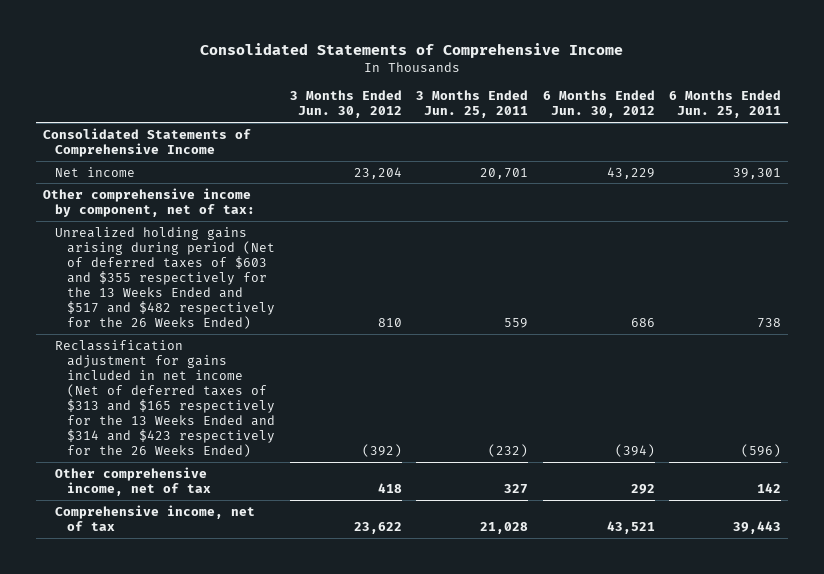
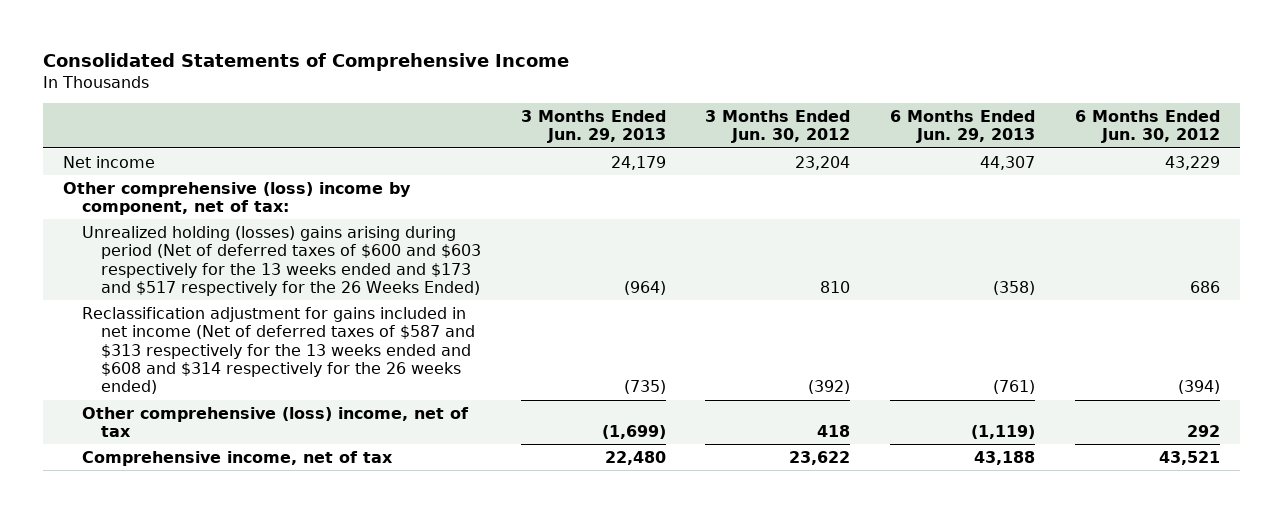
- | 3 Months Ended Jun. 30, 2012 | 3 Months Ended Jun. 25, 2011 | 6 Months Ended Jun. 30, 2012 | 6 Months Ended Jun. 25, 2011
+ | 3 Months Ended Jun. 29, 2013 | 3 Months Ended Jun. 30, 2012 | 6 Months Ended Jun. 29, 2013 | 6 Months Ended Jun. 30, 2012
- Consolidated Statements of Comprehensive Income
- Other comprehensive income by component, net of tax:
- Unrealized holding gains arising during period (Net of deferred taxes of $603 and $355 respectively for the 13 Weeks Ended and $517 and $482 respectively for the 26 Weeks Ended) | 810 | 559 | 686 | 738
- Reclassification adjustment for gains included in net income (Net of deferred taxes of $313 and $165 respectively for the 13 Weeks Ended and $314 and $423 respectively for the 26 Weeks Ended) | (392) | (232) | (394) | (596)
- Other comprehensive income, net of tax | 418 | 327 | 292 | 142
+ Other comprehensive (loss) income by component, net of tax:
+ Unrealized holding (losses) gains arising during period (Net of deferred taxes of $600 and $603 respectively for the 13 weeks ended and $173 and $517 respectively for the 26 Weeks Ended) | (964) | 810 | (358) | 686
+ Reclassification adjustment for gains included in net income (Net of deferred taxes of $587 and $313 respectively for the 13 weeks ended and $608 and $314 respectively for the 26 weeks ended) | (735) | (392) | (761) | (394)
+ Other comprehensive (loss) income, net of tax | (1,699) | 418 | (1,119) | 292

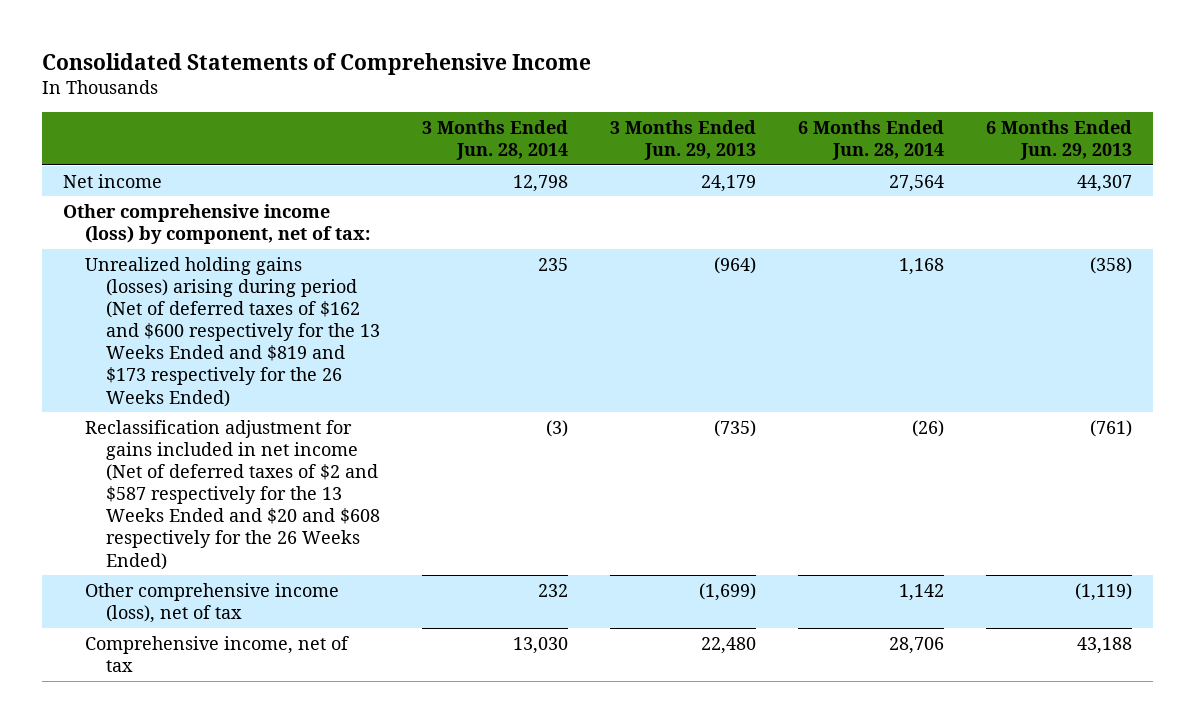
- | 3 Months Ended Jun. 29, 2013 | 3 Months Ended Jun. 30, 2012 | 6 Months Ended Jun. 29, 2013 | 6 Months Ended Jun. 30, 2012
+ | 3 Months Ended Jun. 28, 2014 | 3 Months Ended Jun. 29, 2013 | 6 Months Ended Jun. 28, 2014 | 6 Months Ended Jun. 29, 2013
- Other comprehensive (loss) income by component, net of tax:
- Unrealized holding (losses) gains arising during period (Net of deferred taxes of $600 and $603 respectively for the 13 weeks ended and $173 and $517 respectively for the 26 Weeks Ended) | (964) | 810 | (358) | 686
- Reclassification adjustment for gains included in net income (Net of deferred taxes of $587 and $313 respectively for the 13 weeks ended and $608 and $314 respectively for the 26 weeks ended) | (735) | (392) | (761) | (394)
- Other comprehensive (loss) income, net of tax | (1,699) | 418 | (1,119) | 292
+ Other comprehensive income (loss) by component, net of tax:
+ Unrealized holding gains (losses) arising during period (Net of deferred taxes of $162 and $600 respectively for the 13 Weeks Ended and $819 and $173 respectively for the 26 Weeks Ended) | 235 | (964) | 1,168 | (358)
+ Reclassification adjustment for gains included in net income (Net of deferred taxes of $2 and $587 respectively for the 13 Weeks Ended and $20 and $608 respectively for the 26 Weeks Ended) | (3) | (735) | (26) | (761)
+ Other comprehensive income (loss), net of tax | 232 | (1,699) | 1,142 | (1,119)

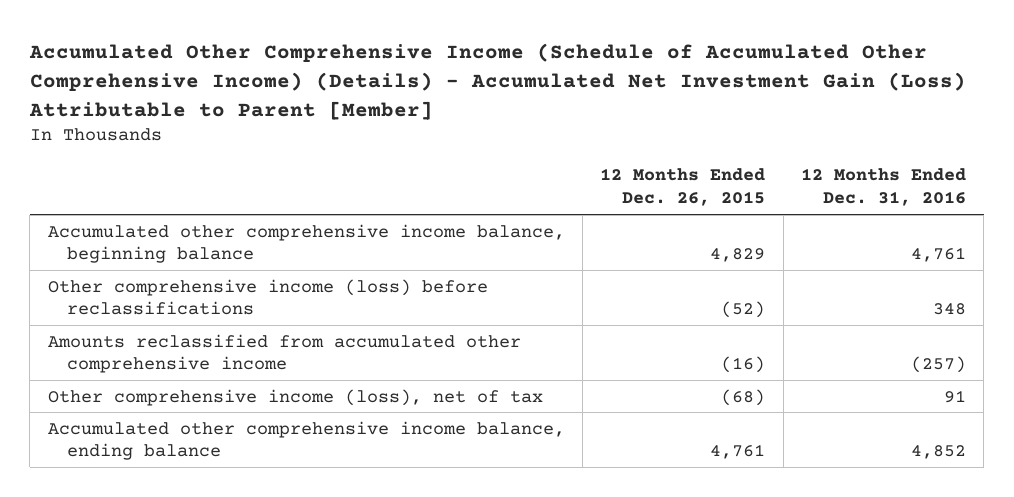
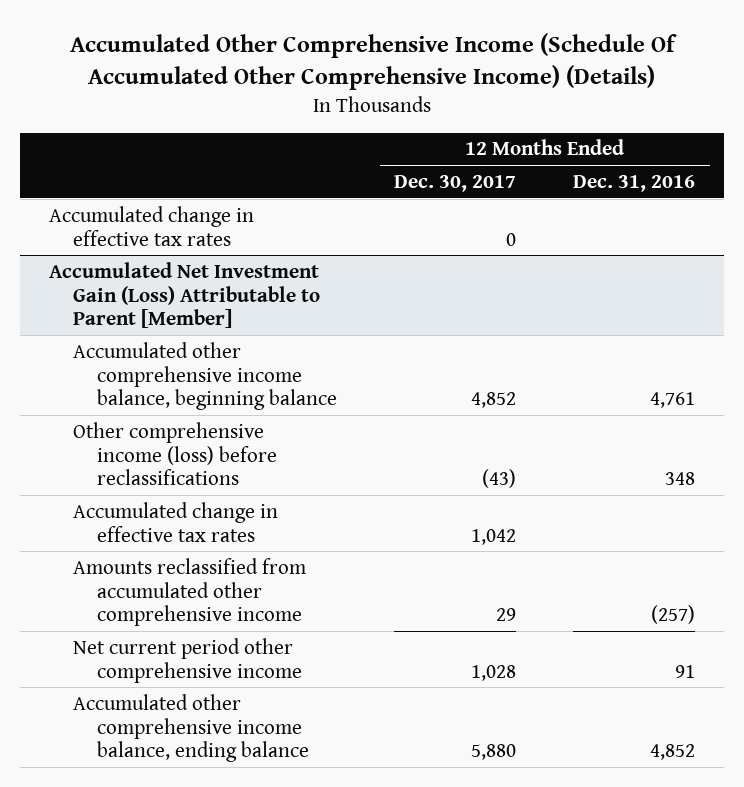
- Accumulated Other Comprehensive Income (Schedule of Accumulated Other Comprehensive Income) (Details) - Accumulated Net Investment Gain (Loss) Attributable to Parent [Member]
+ Accumulated Other Comprehensive Income (Schedule Of Accumulated Other Comprehensive Income) (Details)
- | 12 Months Ended Dec. 26, 2015 | 12 Months Ended Dec. 31, 2016
+ | 12 Months Ended Dec. 30, 2017 | 12 Months Ended Dec. 31, 2016
+ Accumulated change in effective tax rates | 0 |
+ Accumulated Net Investment Gain (Loss) Attributable to Parent [Member]
+ Accumulated change in effective tax rates | 1,042 |
- Other comprehensive income (loss), net of tax | (68) | 91
+ Net current period other comprehensive income | 1,028 | 91

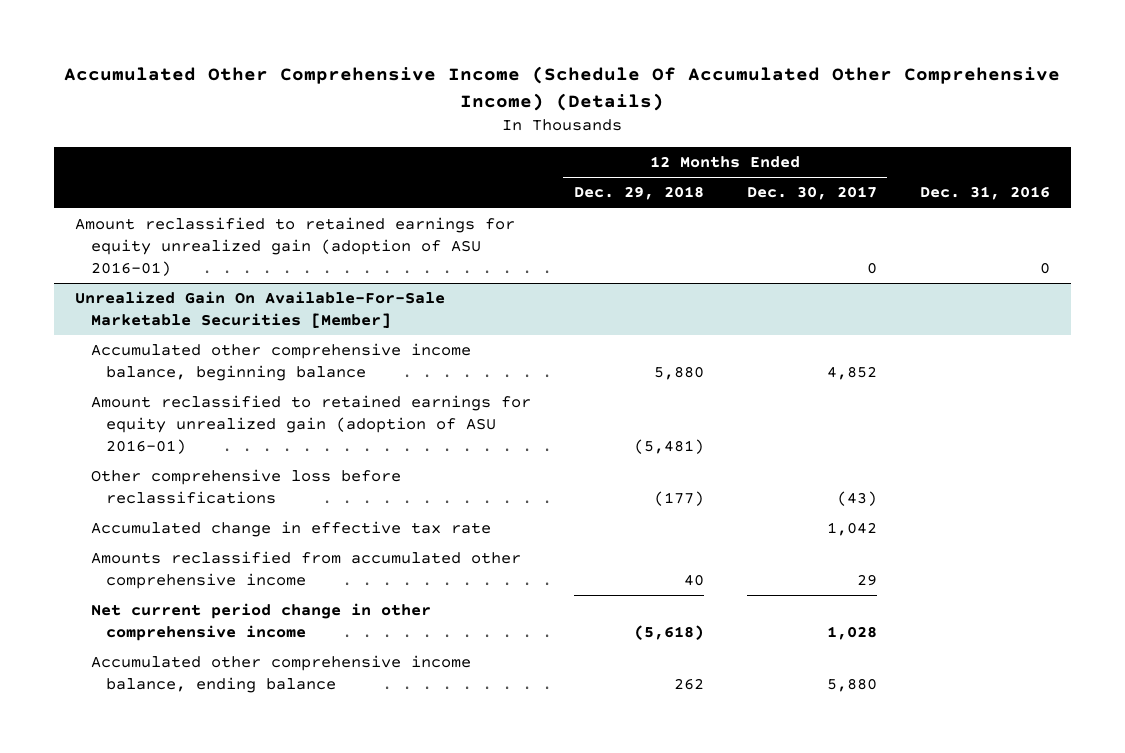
- | 12 Months Ended Dec. 30, 2017 | 12 Months Ended Dec. 31, 2016
+ | 12 Months Ended Dec. 29, 2018 | 12 Months Ended Dec. 30, 2017 | Dec. 31, 2016
- Accumulated change in effective tax rates | 0 |
- Accumulated Net Investment Gain (Loss) Attributable to Parent [Member]
+ Amount reclassified to retained earnings for equity unrealized gain (adoption of ASU 2016-01) | | 0 | 0
+ Unrealized Gain On Available-For-Sale Marketable Securities [Member]
- Other comprehensive income (loss) before reclassifications | (43) | 348
- Accumulated change in effective tax rates | 1,042 |
+ Amount reclassified to retained earnings for equity unrealized gain (adoption of ASU 2016-01) | (5,481) | |
+ Other comprehensive loss before reclassifications | (177) | (43) |
+ Accumulated change in effective tax rate | | 1,042 |
- Net current period other comprehensive income | 1,028 | 91
+ Net current period change in other comprehensive income | (5,618) | 1,028 |

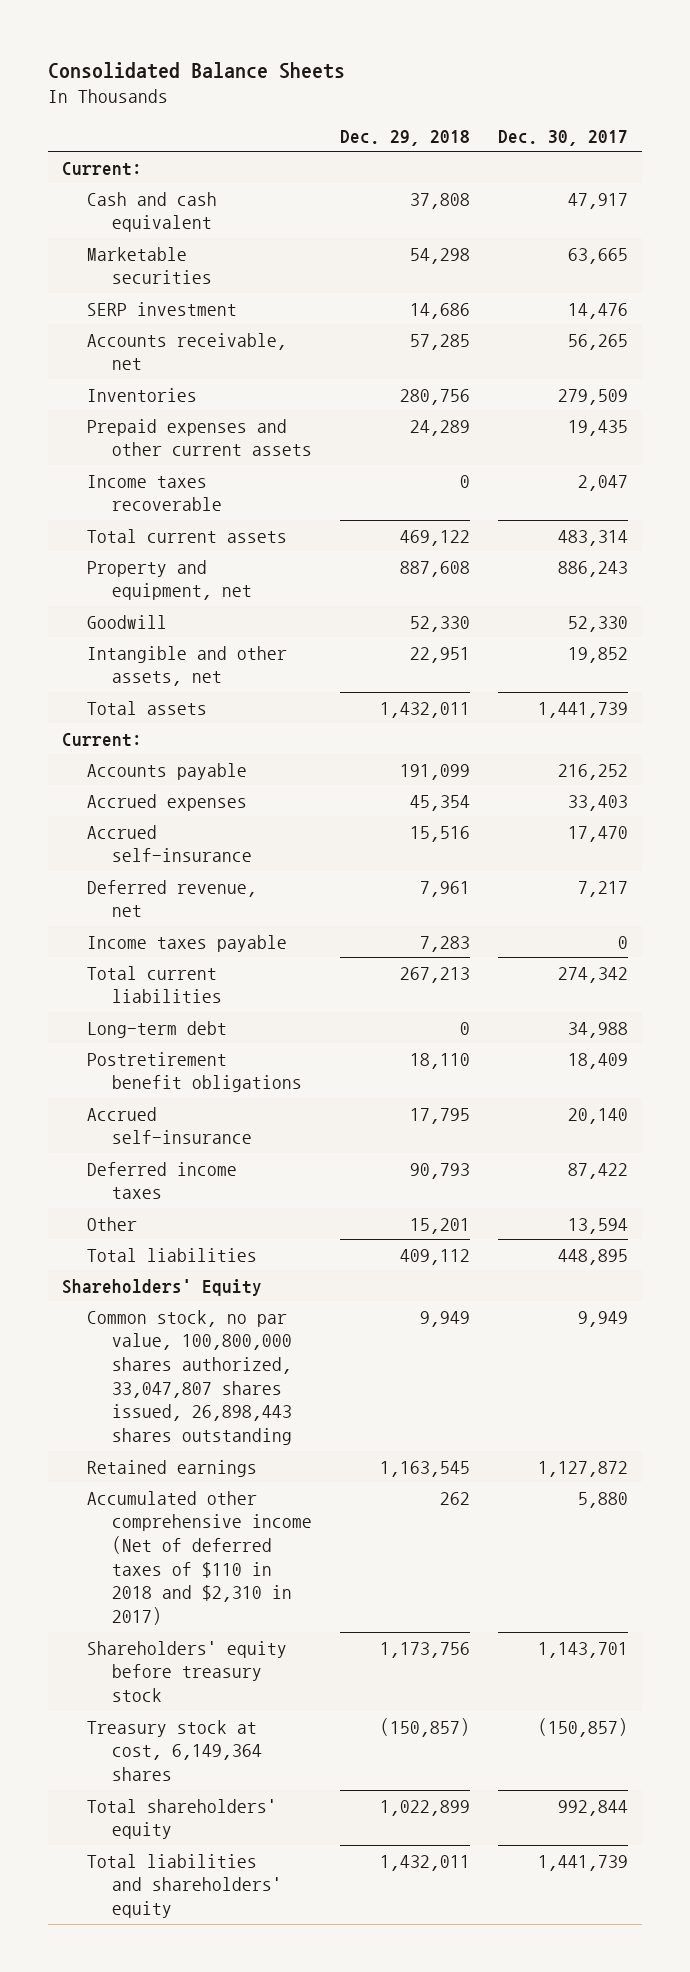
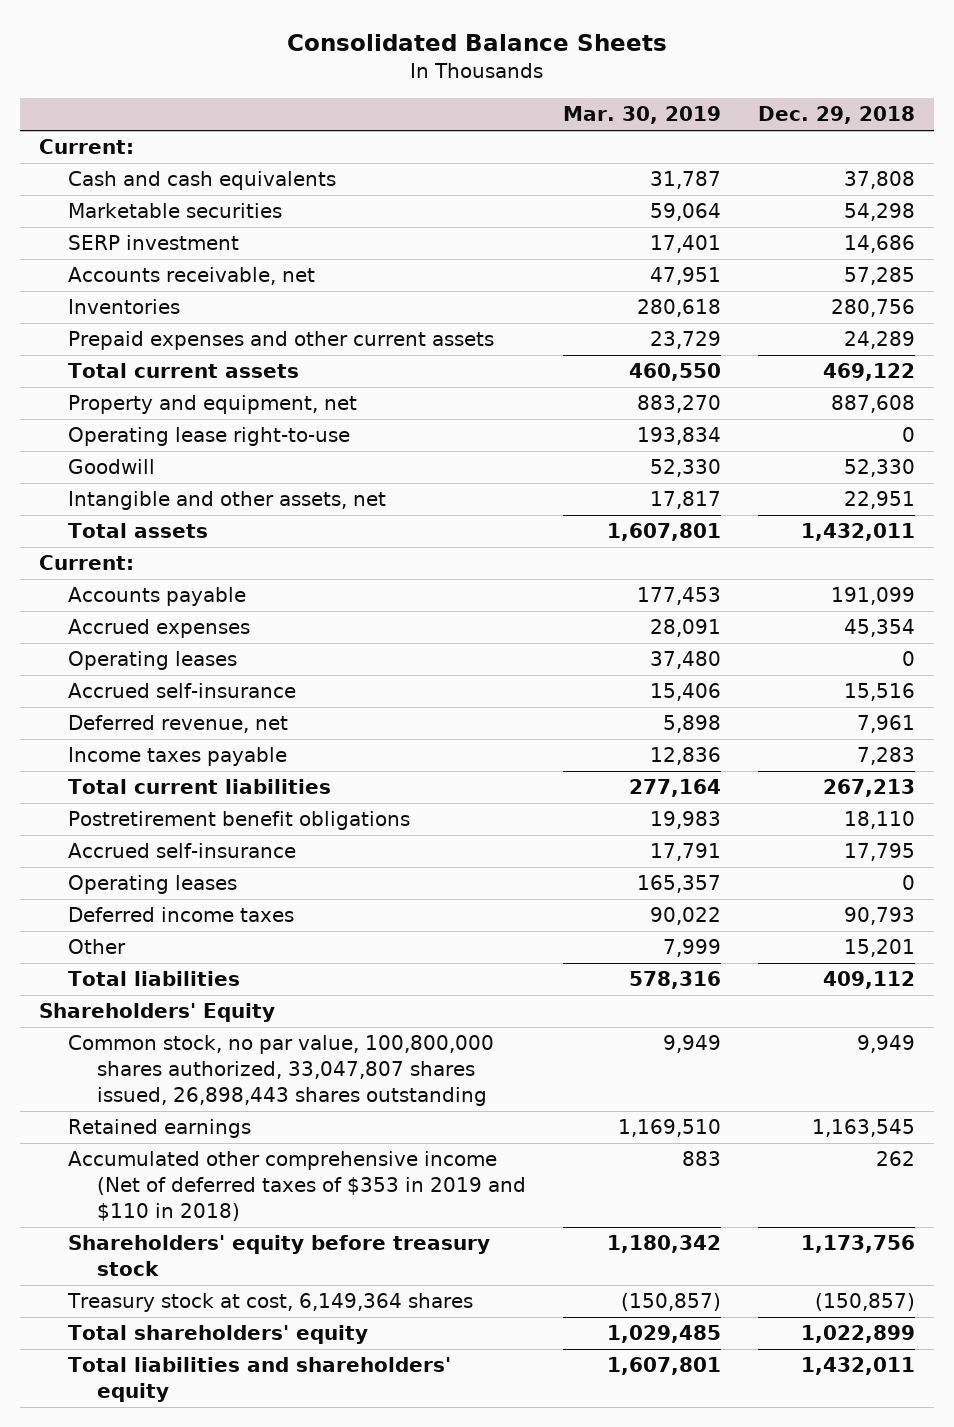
- | Dec. 29, 2018 | Dec. 30, 2017
+ | Mar. 30, 2019 | Dec. 29, 2018
- Cash and cash equivalent | 37,808 | 47,917
+ Cash and cash equivalents | 31,787 | 37,808
- Income taxes recoverable | 0 | 2,047
+ Operating lease right-to-use | 193,834 | 0
+ Operating leases | 37,480 | 0
- Long-term debt | 0 | 34,988
+ Operating leases | 165,357 | 0
- Accumulated other comprehensive income (Net of deferred taxes of $110 in 2018 and $2,310 in 2017) | 262 | 5,880
+ Accumulated other comprehensive income (Net of deferred taxes of $353 in 2019 and $110 in 2018) | 883 | 262

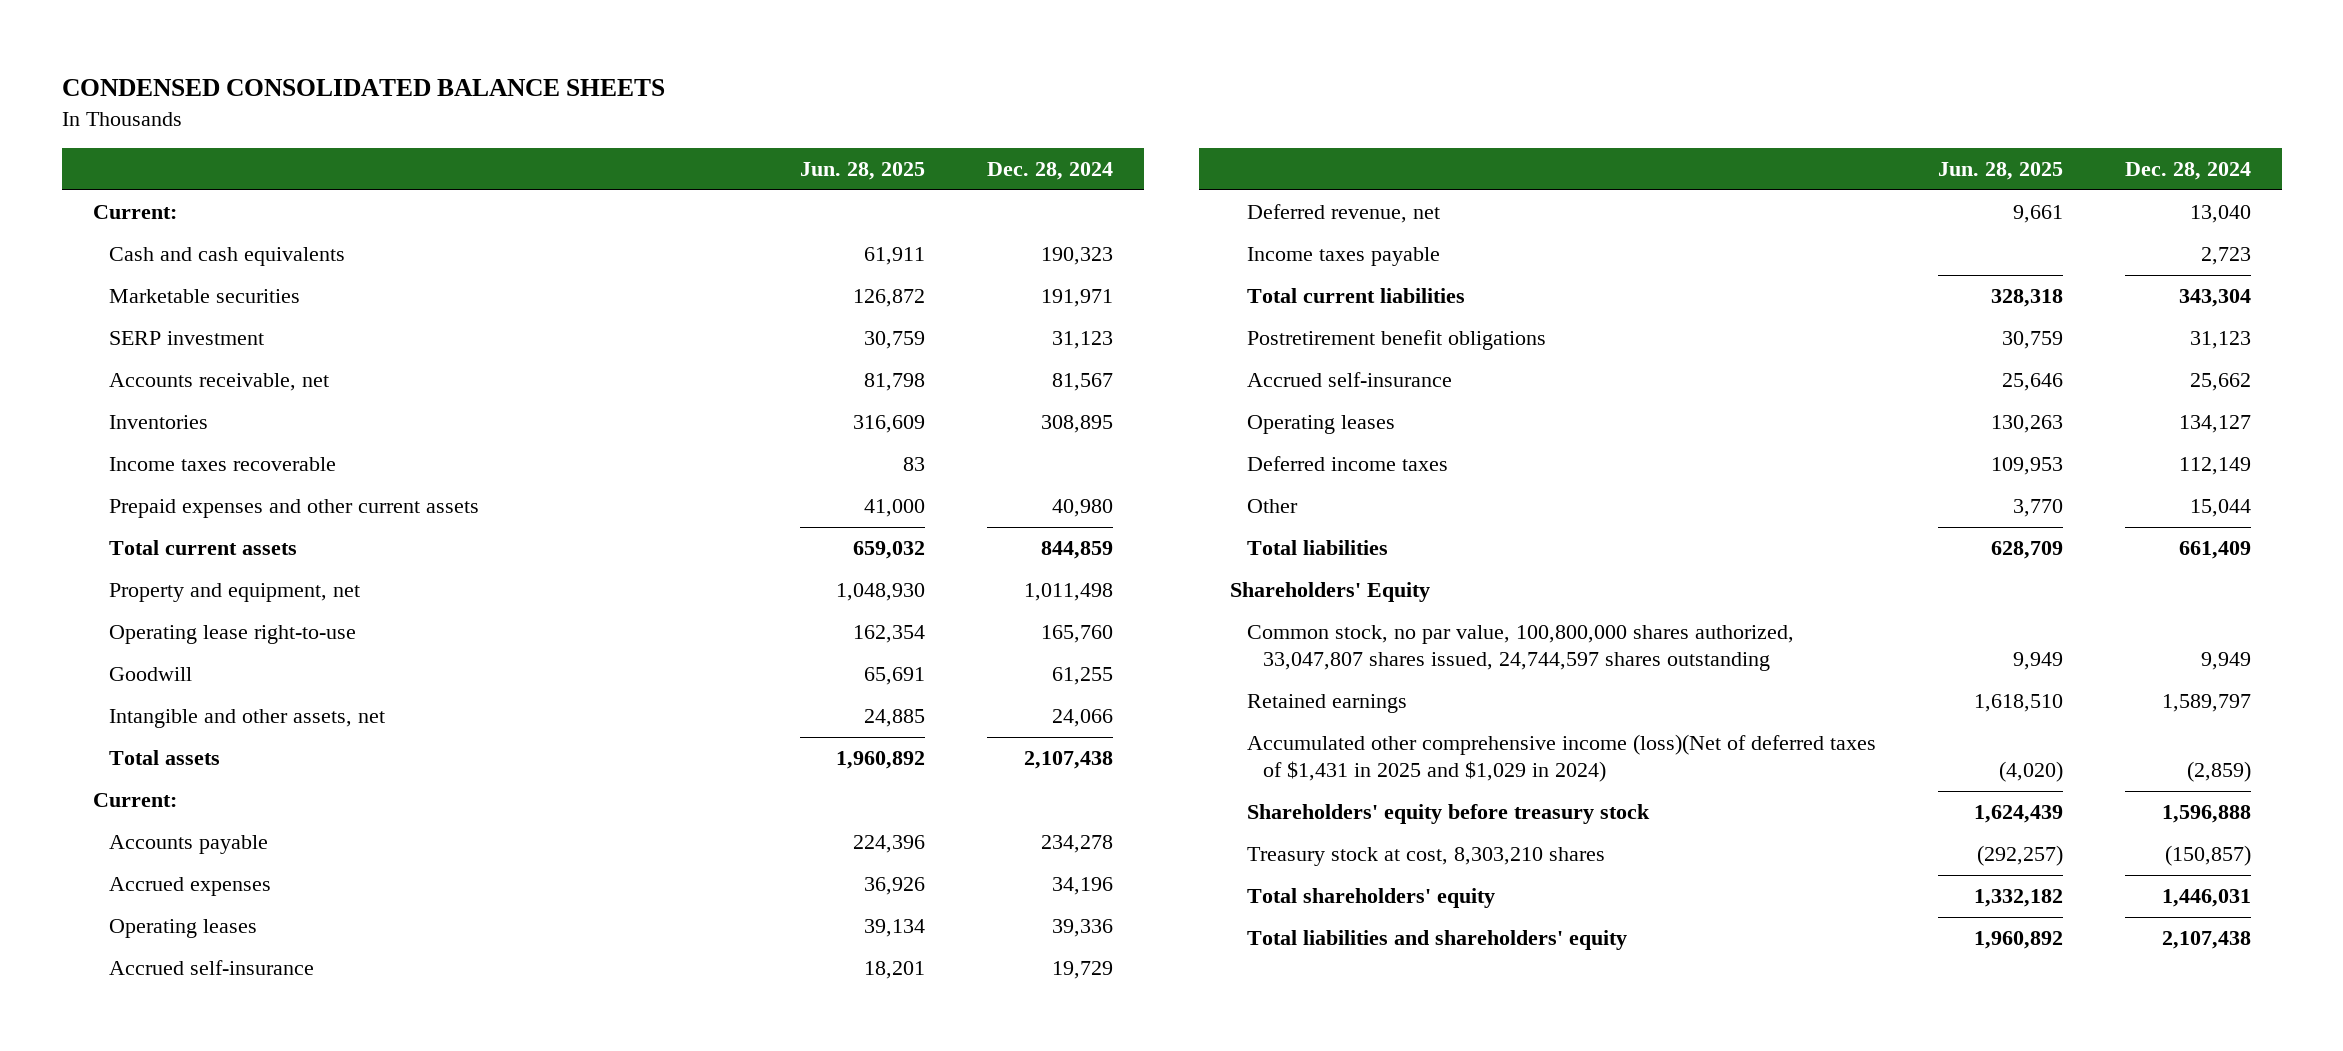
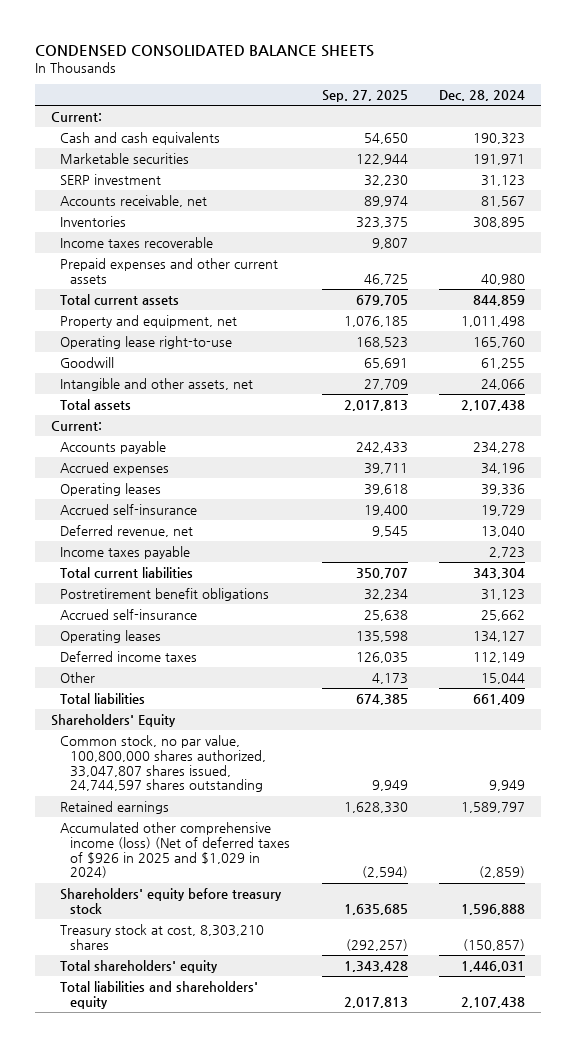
- | Jun. 28, 2025 | Dec. 28, 2024
+ | Sep. 27, 2025 | Dec. 28, 2024
- Accumulated other comprehensive income (loss)(Net of deferred taxes of $1,431 in 2025 and $1,029 in 2024) | (4,020) | (2,859)
+ Accumulated other comprehensive income (loss) (Net of deferred taxes of $926 in 2025 and $1,029 in 2024) | (2,594) | (2,859)

